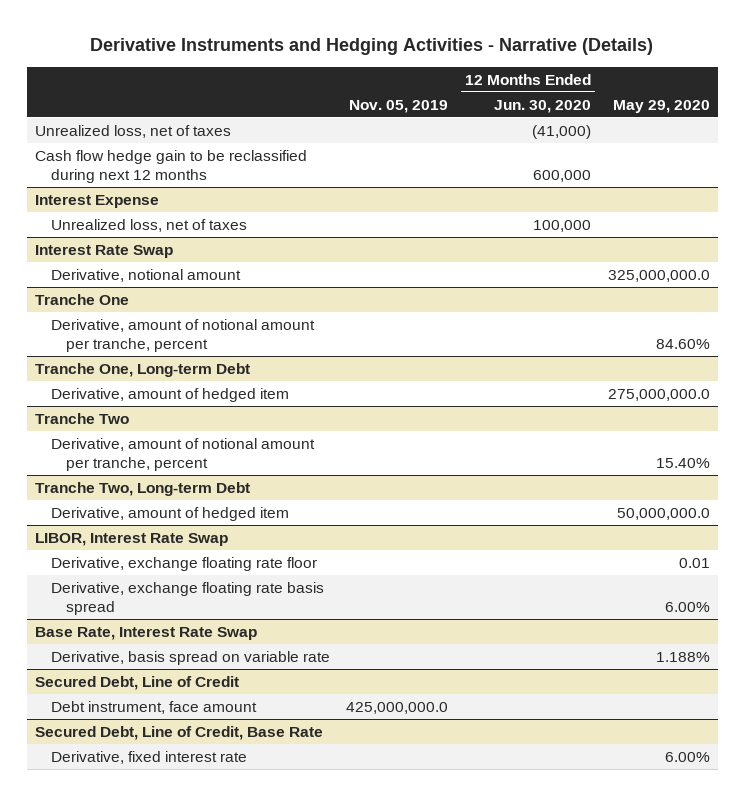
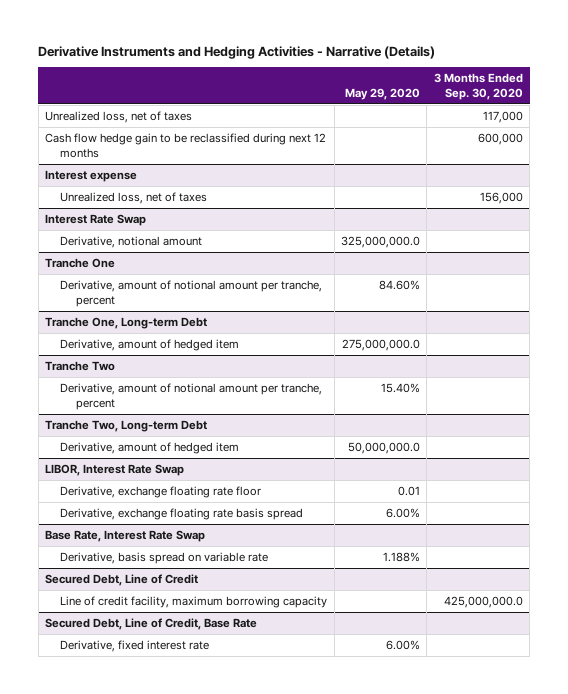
- | Nov. 05, 2019 | 12 Months Ended Jun. 30, 2020 | May 29, 2020
+ | May 29, 2020 | 3 Months Ended Sep. 30, 2020
- Interest Expense
+ Interest expense
@ Secured Debt, Line of Credit
- Debt instrument, face amount | 425,000,000.0 | |
+ Line of credit facility, maximum borrowing capacity | | 425,000,000.0

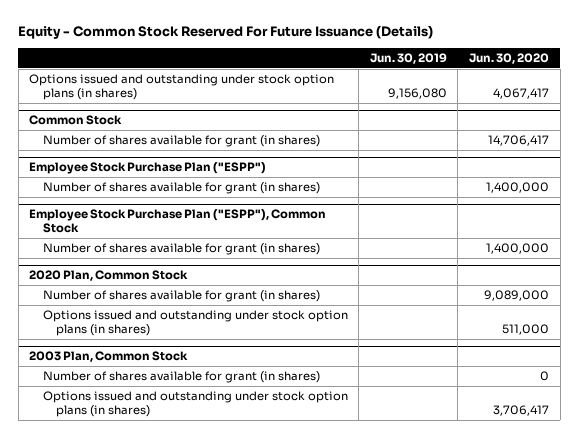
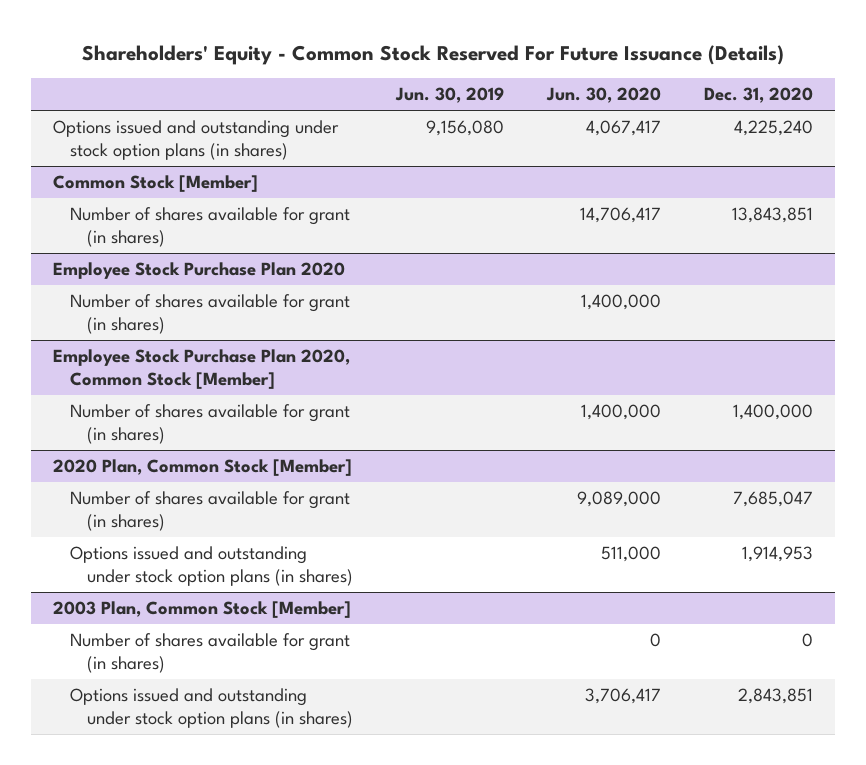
- Equity - Common Stock Reserved For Future Issuance (Details)
+ Shareholders' Equity - Common Stock Reserved For Future Issuance (Details)
- | Jun. 30, 2019 | Jun. 30, 2020
+ | Jun. 30, 2019 | Jun. 30, 2020 | Dec. 31, 2020
- Common Stock
+ Common Stock [Member]
- Employee Stock Purchase Plan ("ESPP")
+ Employee Stock Purchase Plan 2020
- Employee Stock Purchase Plan ("ESPP"), Common Stock
+ Employee Stock Purchase Plan 2020, Common Stock [Member]
- 2020 Plan, Common Stock
+ 2020 Plan, Common Stock [Member]
- 2003 Plan, Common Stock
+ 2003 Plan, Common Stock [Member]

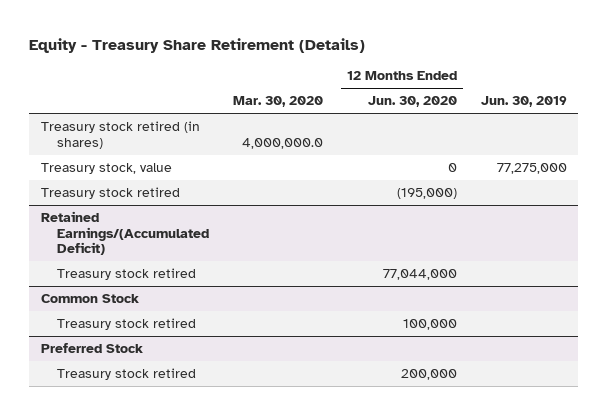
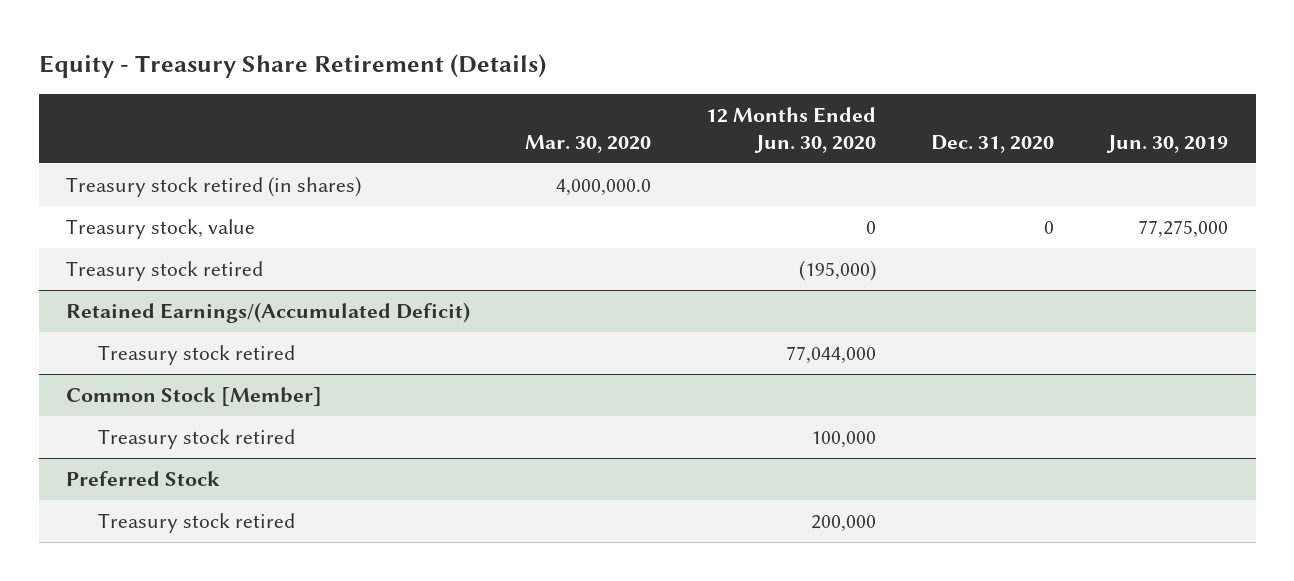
- | Mar. 30, 2020 | 12 Months Ended Jun. 30, 2020 | Jun. 30, 2019
+ | Mar. 30, 2020 | 12 Months Ended Jun. 30, 2020 | Dec. 31, 2020 | Jun. 30, 2019
- Common Stock
+ Common Stock [Member]

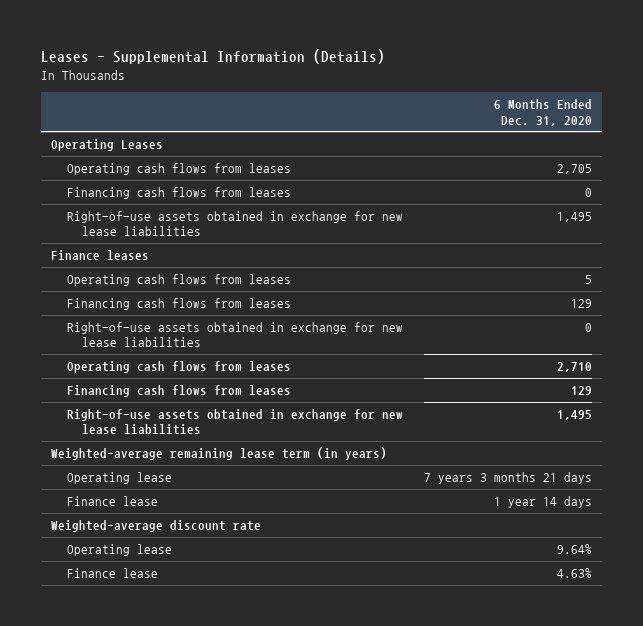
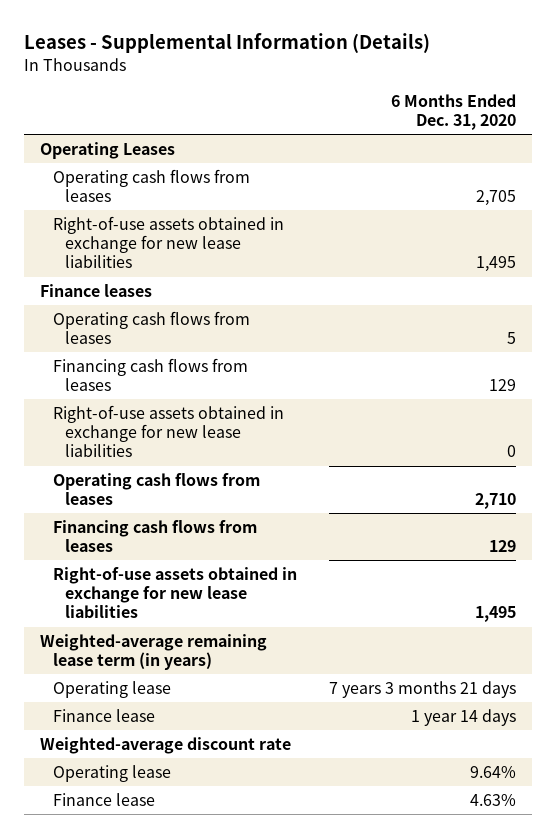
- Financing cash flows from leases | 0

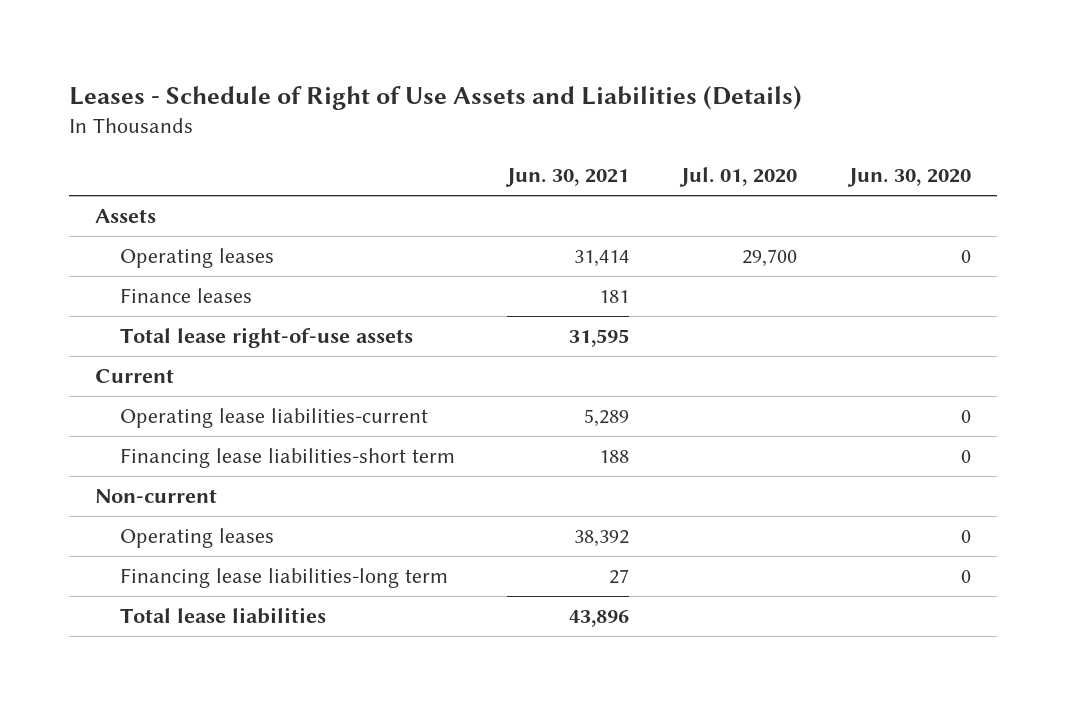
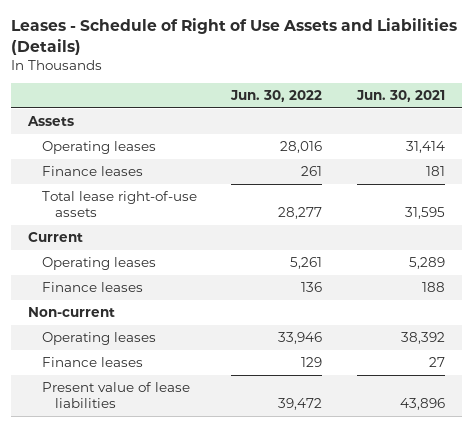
- | Jun. 30, 2021 | Jul. 01, 2020 | Jun. 30, 2020
+ | Jun. 30, 2022 | Jun. 30, 2021
- Operating lease liabilities-current | 5,289 | | 0
- Financing lease liabilities-short term | 188 | | 0
+ Operating leases | 5,261 | 5,289
+ Finance leases | 136 | 188
- Financing lease liabilities-long term | 27 | | 0
- Total lease liabilities | 43,896 | |
+ Finance leases | 129 | 27
+ Present value of lease liabilities | 39,472 | 43,896

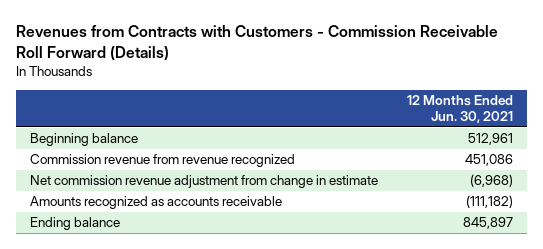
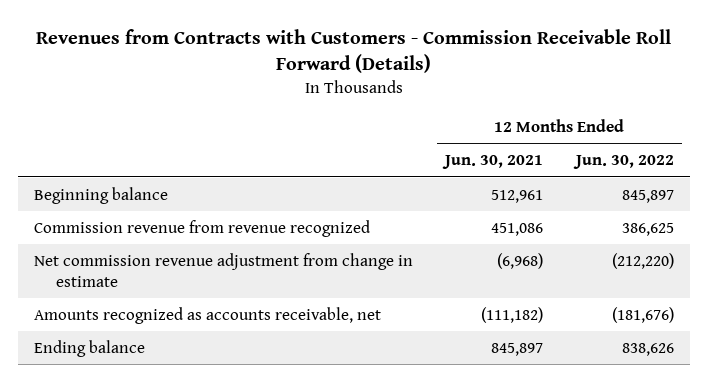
- | 12 Months Ended Jun. 30, 2021
+ | 12 Months Ended Jun. 30, 2021 | 12 Months Ended Jun. 30, 2022
- Amounts recognized as accounts receivable | (111,182)
+ Amounts recognized as accounts receivable, net | (111,182) | (181,676)

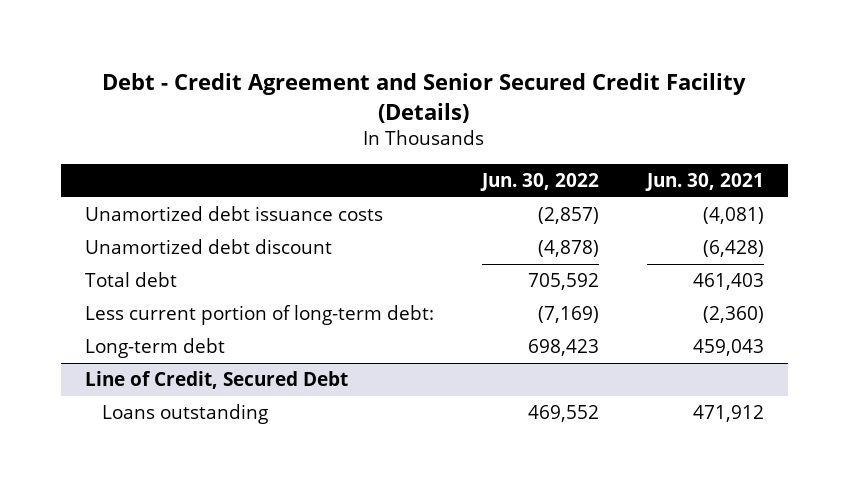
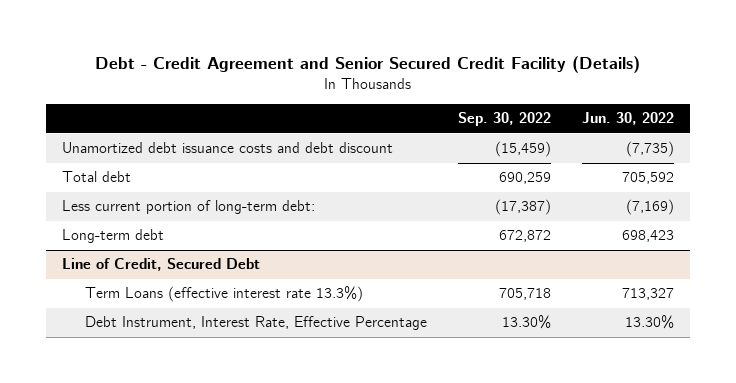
- | Jun. 30, 2022 | Jun. 30, 2021
+ | Sep. 30, 2022 | Jun. 30, 2022
- Unamortized debt issuance costs | (2,857) | (4,081)
- Unamortized debt discount | (4,878) | (6,428)
+ Unamortized debt issuance costs and debt discount | (15,459) | (7,735)
@ Line of Credit, Secured Debt
- Loans outstanding | 469,552 | 471,912
+ Term Loans (effective interest rate 13.3%) | 705,718 | 713,327
+ Debt Instrument, Interest Rate, Effective Percentage | 13.30% | 13.30%

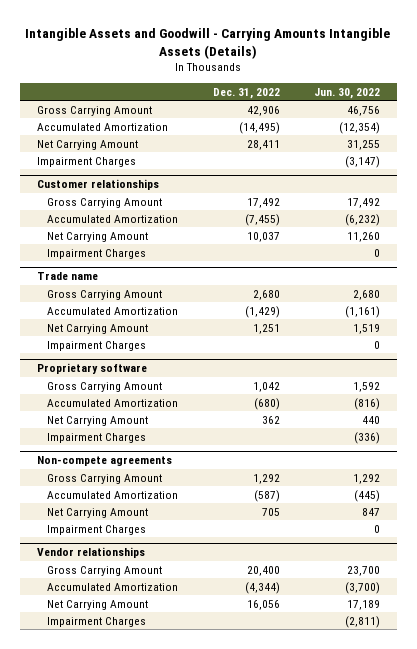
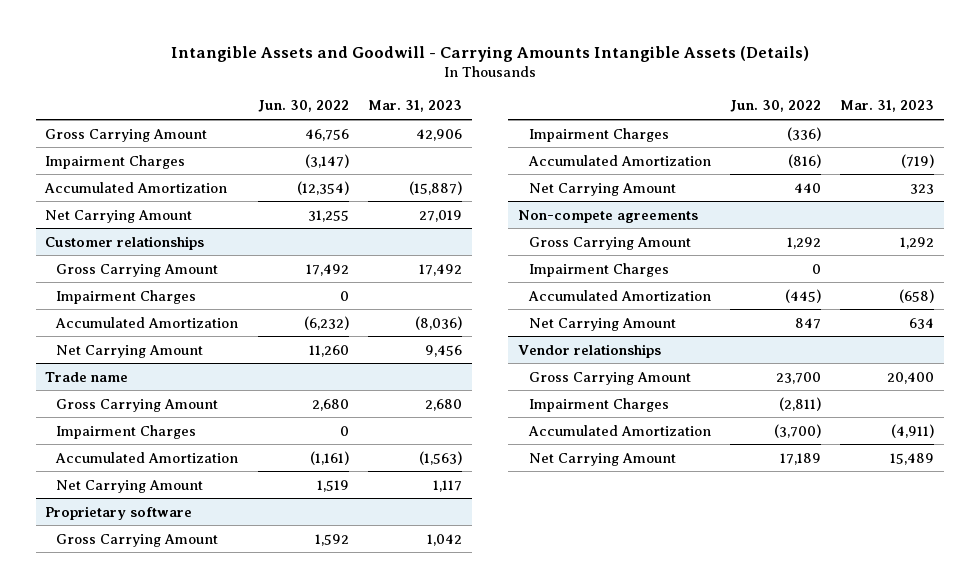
- | Dec. 31, 2022 | Jun. 30, 2022
+ | Jun. 30, 2022 | Mar. 31, 2023
moved up: Impairment Charges | (3,147) |
@ Customer relationships
moved up: Impairment Charges | 0 |
@ Trade name
moved up: Impairment Charges | 0 |
@ Proprietary software
moved up: Impairment Charges | (336) |
@ Non-compete agreements
moved up: Impairment Charges | 0 |
@ Vendor relationships
moved up: Impairment Charges | (2,811) |

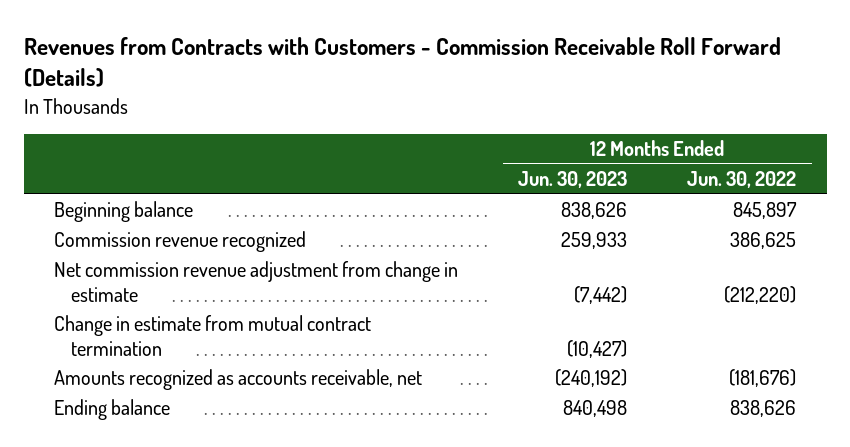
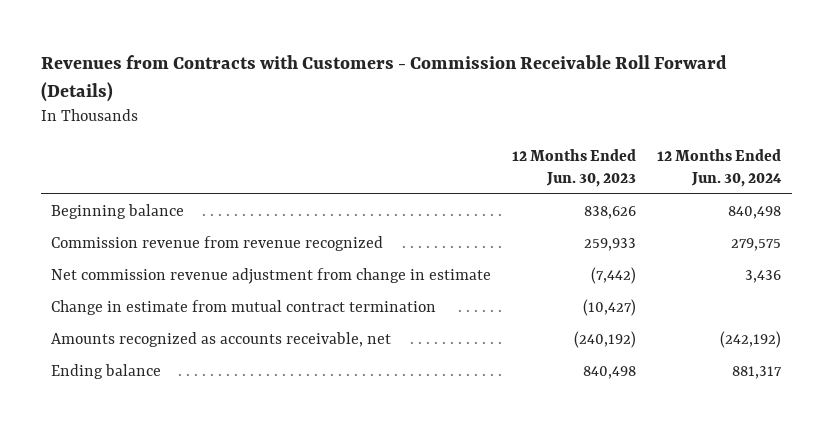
- | 12 Months Ended Jun. 30, 2023 | 12 Months Ended Jun. 30, 2022
+ | 12 Months Ended Jun. 30, 2023 | 12 Months Ended Jun. 30, 2024
- Commission revenue recognized | 259,933 | 386,625
+ Commission revenue from revenue recognized | 259,933 | 279,575

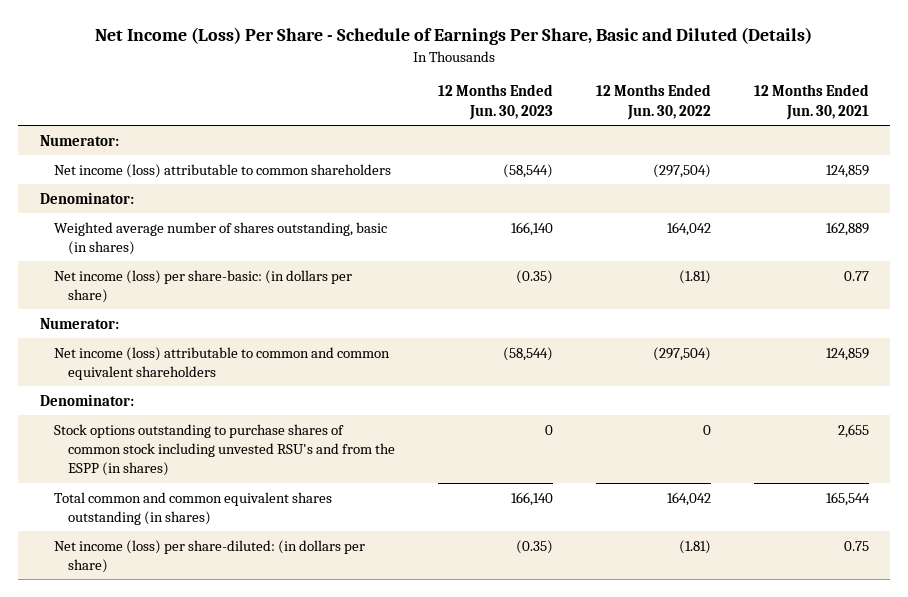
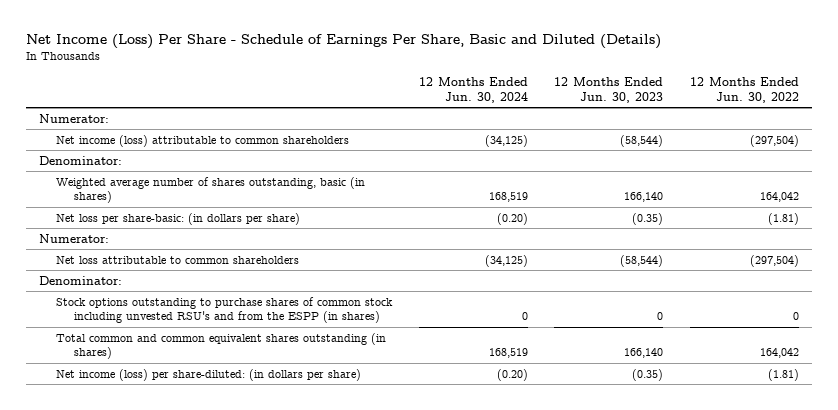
- | 12 Months Ended Jun. 30, 2023 | 12 Months Ended Jun. 30, 2022 | 12 Months Ended Jun. 30, 2021
+ | 12 Months Ended Jun. 30, 2024 | 12 Months Ended Jun. 30, 2023 | 12 Months Ended Jun. 30, 2022
- Net income (loss) per share-basic: (in dollars per share) | (0.35) | (1.81) | 0.77
+ Net loss per share-basic: (in dollars per share) | (0.20) | (0.35) | (1.81)
- Net income (loss) attributable to common and common equivalent shareholders | (58,544) | (297,504) | 124,859
+ Net loss attributable to common shareholders | (34,125) | (58,544) | (297,504)

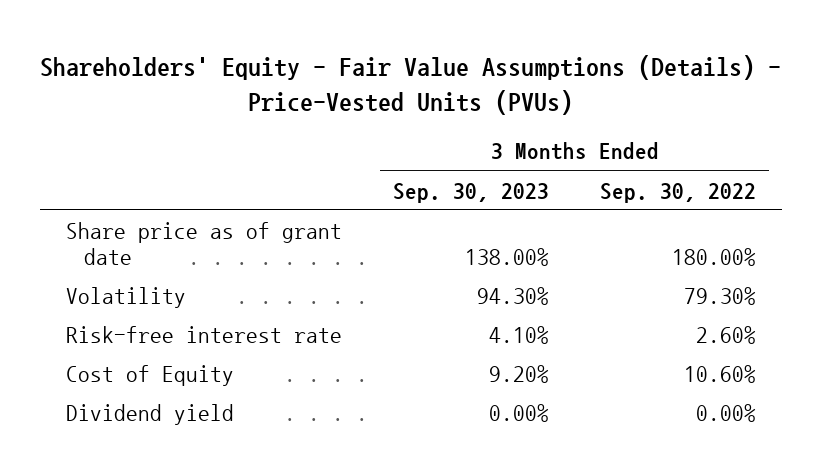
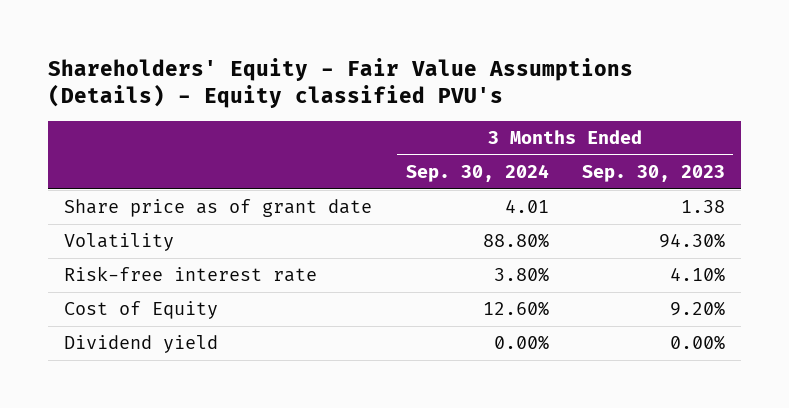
- Shareholders' Equity - Fair Value Assumptions (Details) - Price-Vested Units (PVUs)
+ Shareholders' Equity - Fair Value Assumptions (Details) - Equity classified PVU's
- | 3 Months Ended Sep. 30, 2023 | 3 Months Ended Sep. 30, 2022
+ | 3 Months Ended Sep. 30, 2024 | 3 Months Ended Sep. 30, 2023
- Share price as of grant date | 138.00% | 180.00%
+ Share price as of grant date | 4.01 | 1.38

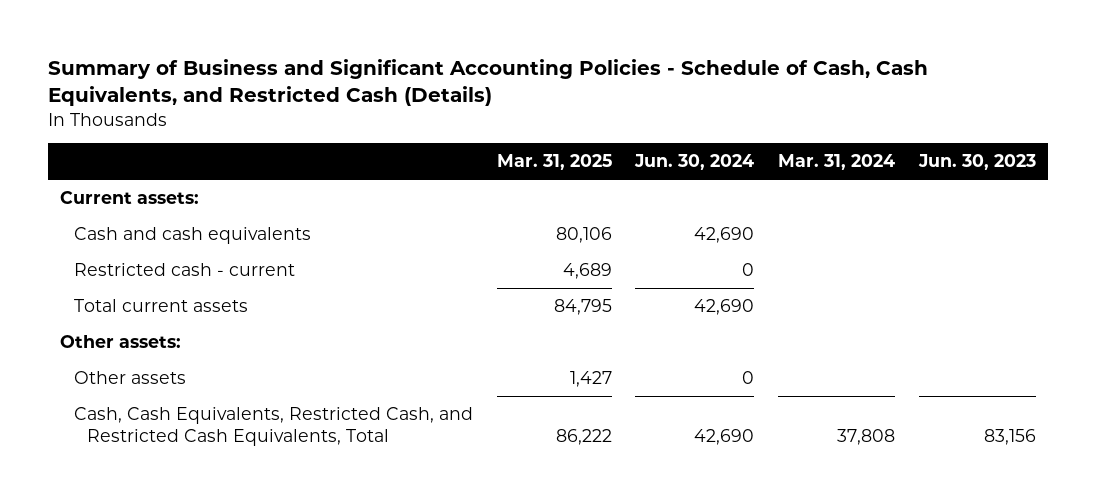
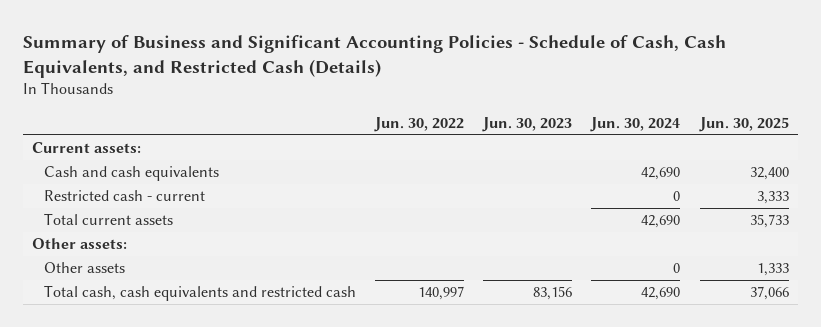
- | Mar. 31, 2025 | Jun. 30, 2024 | Mar. 31, 2024 | Jun. 30, 2023
+ | Jun. 30, 2022 | Jun. 30, 2023 | Jun. 30, 2024 | Jun. 30, 2025
- Cash, Cash Equivalents, Restricted Cash, and Restricted Cash Equivalents, Total | 86,222 | 42,690 | 37,808 | 83,156
+ Total cash, cash equivalents and restricted cash | 140,997 | 83,156 | 42,690 | 37,066

